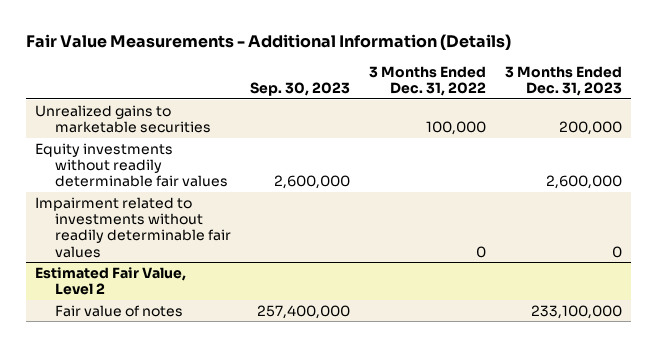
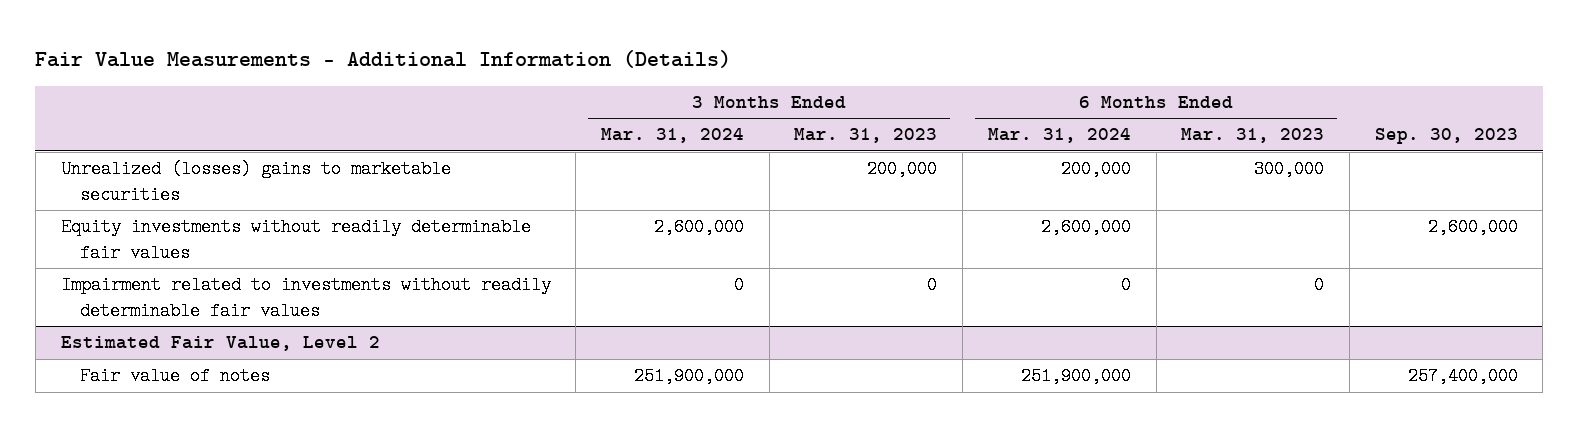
- | Sep. 30, 2023 | 3 Months Ended Dec. 31, 2022 | 3 Months Ended Dec. 31, 2023
+ | 3 Months Ended Mar. 31, 2024 | 3 Months Ended Mar. 31, 2023 | 6 Months Ended Mar. 31, 2024 | 6 Months Ended Mar. 31, 2023 | Sep. 30, 2023
- Unrealized gains to marketable securities | | 100,000 | 200,000
+ Unrealized (losses) gains to marketable securities | | 200,000 | 200,000 | 300,000 |

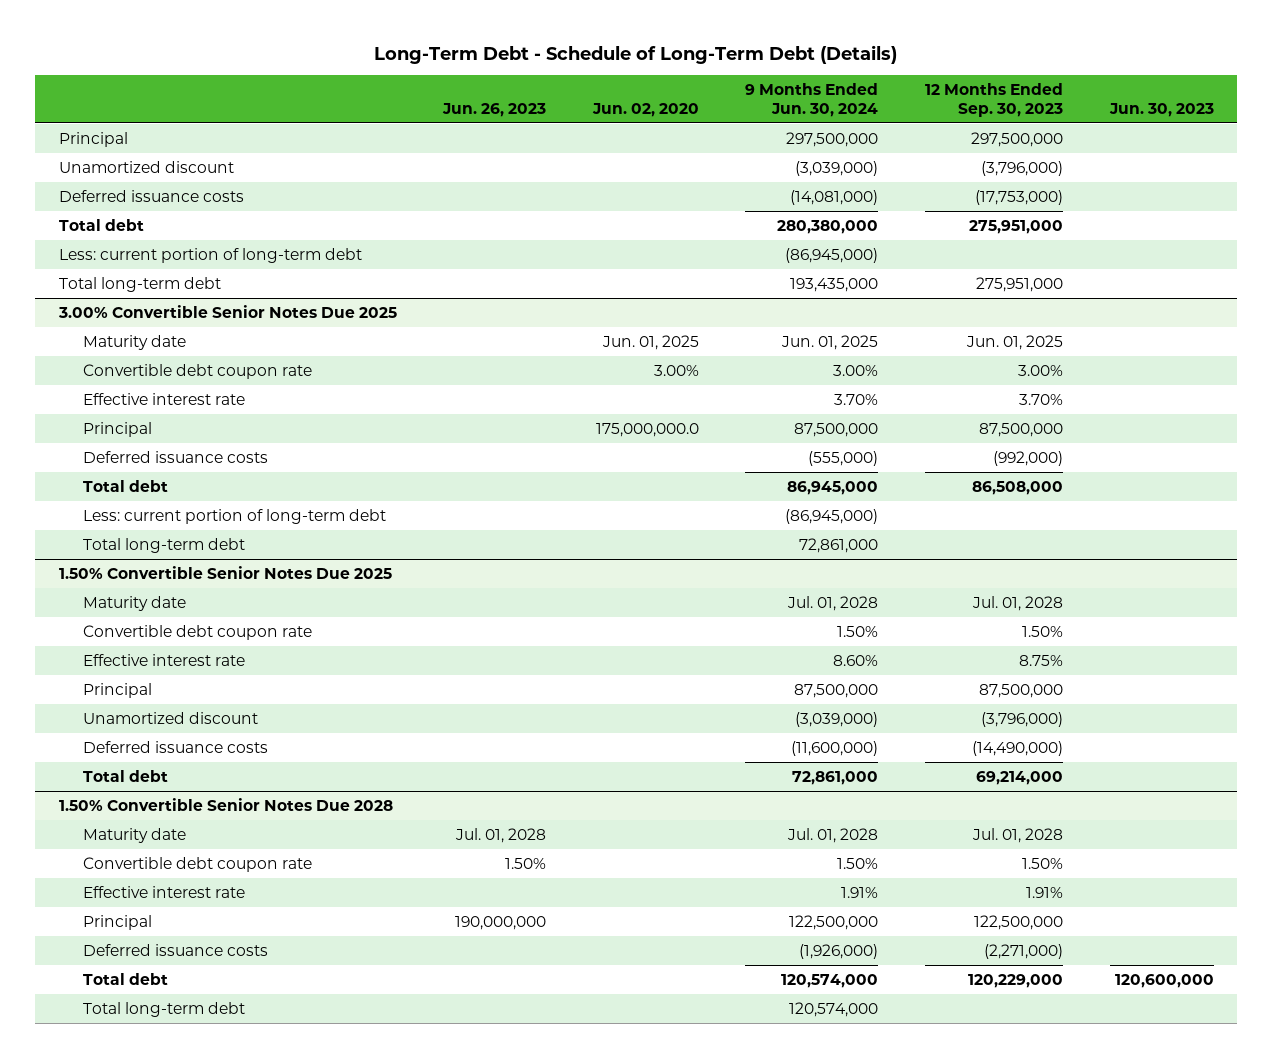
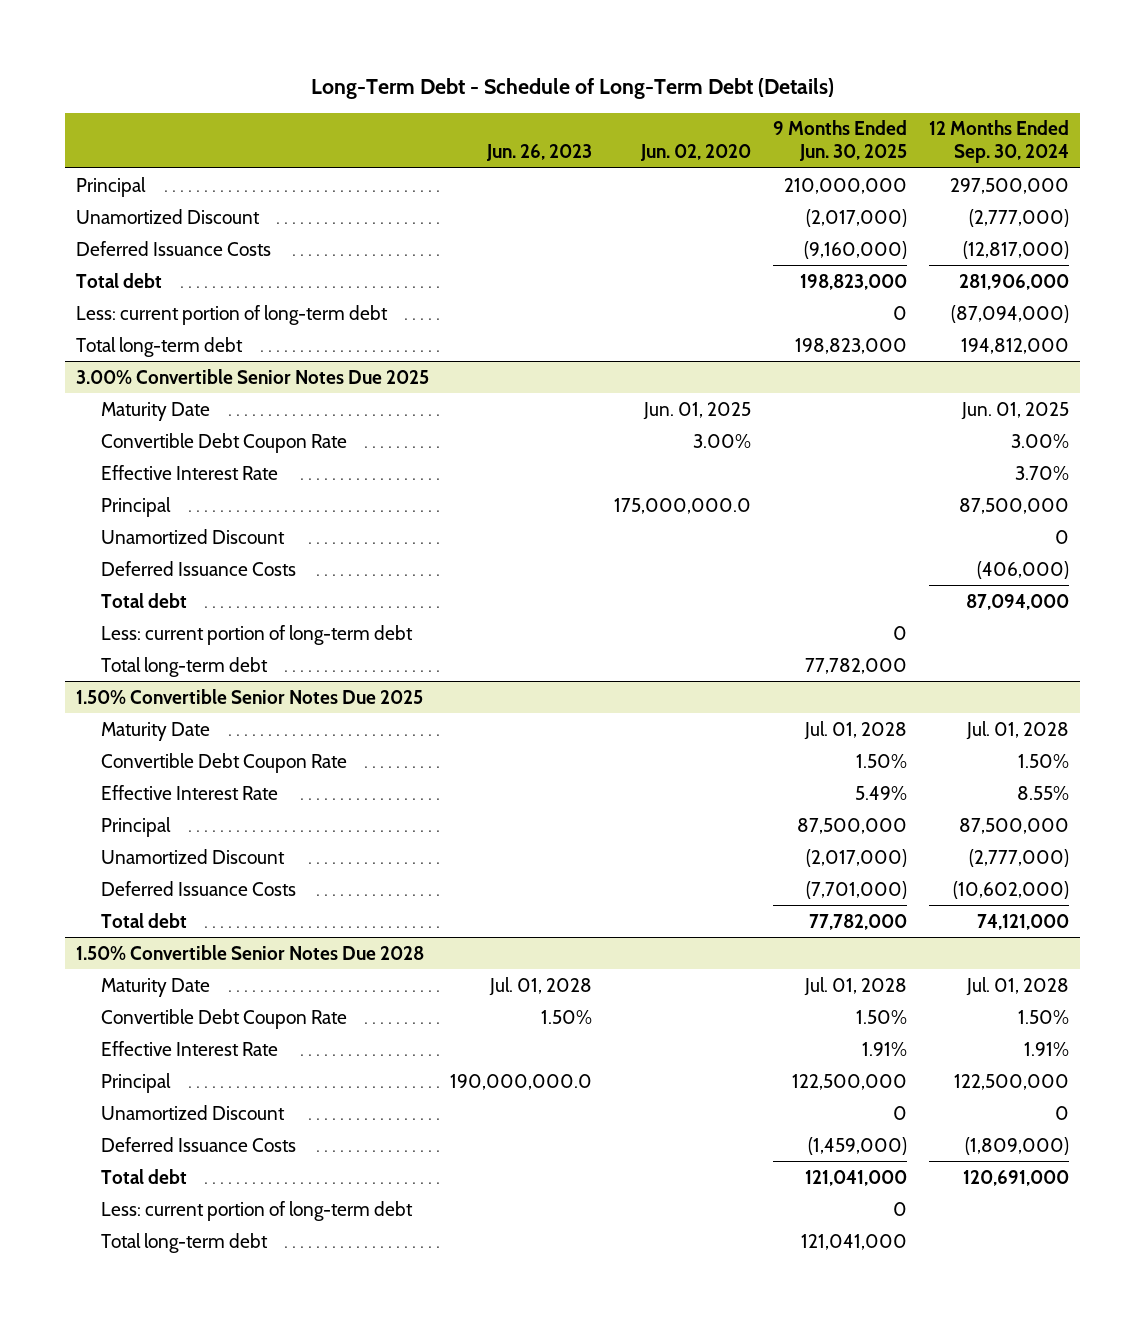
- | Jun. 26, 2023 | Jun. 02, 2020 | 9 Months Ended Jun. 30, 2024 | 12 Months Ended Sep. 30, 2023 | Jun. 30, 2023
+ | Jun. 26, 2023 | Jun. 02, 2020 | 9 Months Ended Jun. 30, 2025 | 12 Months Ended Sep. 30, 2024
- Unamortized discount | | | (3,039,000) | (3,796,000) |
- Deferred issuance costs | | | (14,081,000) | (17,753,000) |
+ Unamortized Discount | | | (2,017,000) | (2,777,000)
+ Deferred Issuance Costs | | | (9,160,000) | (12,817,000)
@ 3.00% Convertible Senior Notes Due 2025
- Maturity date | | Jun. 01, 2025 | Jun. 01, 2025 | Jun. 01, 2025 |
- Convertible debt coupon rate | | 3.00% | 3.00% | 3.00% |
- Effective interest rate | | | 3.70% | 3.70% |
+ Maturity Date | | Jun. 01, 2025 | | Jun. 01, 2025
+ Convertible Debt Coupon Rate | | 3.00% | | 3.00%
+ Effective Interest Rate | | | | 3.70%
- Deferred issuance costs | | | (555,000) | (992,000) |
+ Unamortized Discount | | | | 0
+ Deferred Issuance Costs | | | | (406,000)
@ 1.50% Convertible Senior Notes Due 2025
- Maturity date | | | Jul. 01, 2028 | Jul. 01, 2028 |
- Convertible debt coupon rate | | | 1.50% | 1.50% |
- Effective interest rate | | | 8.60% | 8.75% |
+ Maturity Date | | | Jul. 01, 2028 | Jul. 01, 2028
+ Convertible Debt Coupon Rate | | | 1.50% | 1.50%
+ Effective Interest Rate | | | 5.49% | 8.55%
- Unamortized discount | | | (3,039,000) | (3,796,000) |
- Deferred issuance costs | | | (11,600,000) | (14,490,000) |
+ Unamortized Discount | | | (2,017,000) | (2,777,000)
+ Deferred Issuance Costs | | | (7,701,000) | (10,602,000)
@ 1.50% Convertible Senior Notes Due 2028
- Maturity date | Jul. 01, 2028 | | Jul. 01, 2028 | Jul. 01, 2028 |
- Convertible debt coupon rate | 1.50% | | 1.50% | 1.50% |
- Effective interest rate | | | 1.91% | 1.91% |
- Principal | 190,000,000 | | 122,500,000 | 122,500,000 |
- Deferred issuance costs | | | (1,926,000) | (2,271,000) |
+ Maturity Date | Jul. 01, 2028 | | Jul. 01, 2028 | Jul. 01, 2028
+ Convertible Debt Coupon Rate | 1.50% | | 1.50% | 1.50%
+ Effective Interest Rate | | | 1.91% | 1.91%
+ Principal | 190,000,000.0 | | 122,500,000 | 122,500,000
+ Unamortized Discount | | | 0 | 0
+ Deferred Issuance Costs | | | (1,459,000) | (1,809,000)
+ Less: current portion of long-term debt | | | 0 |

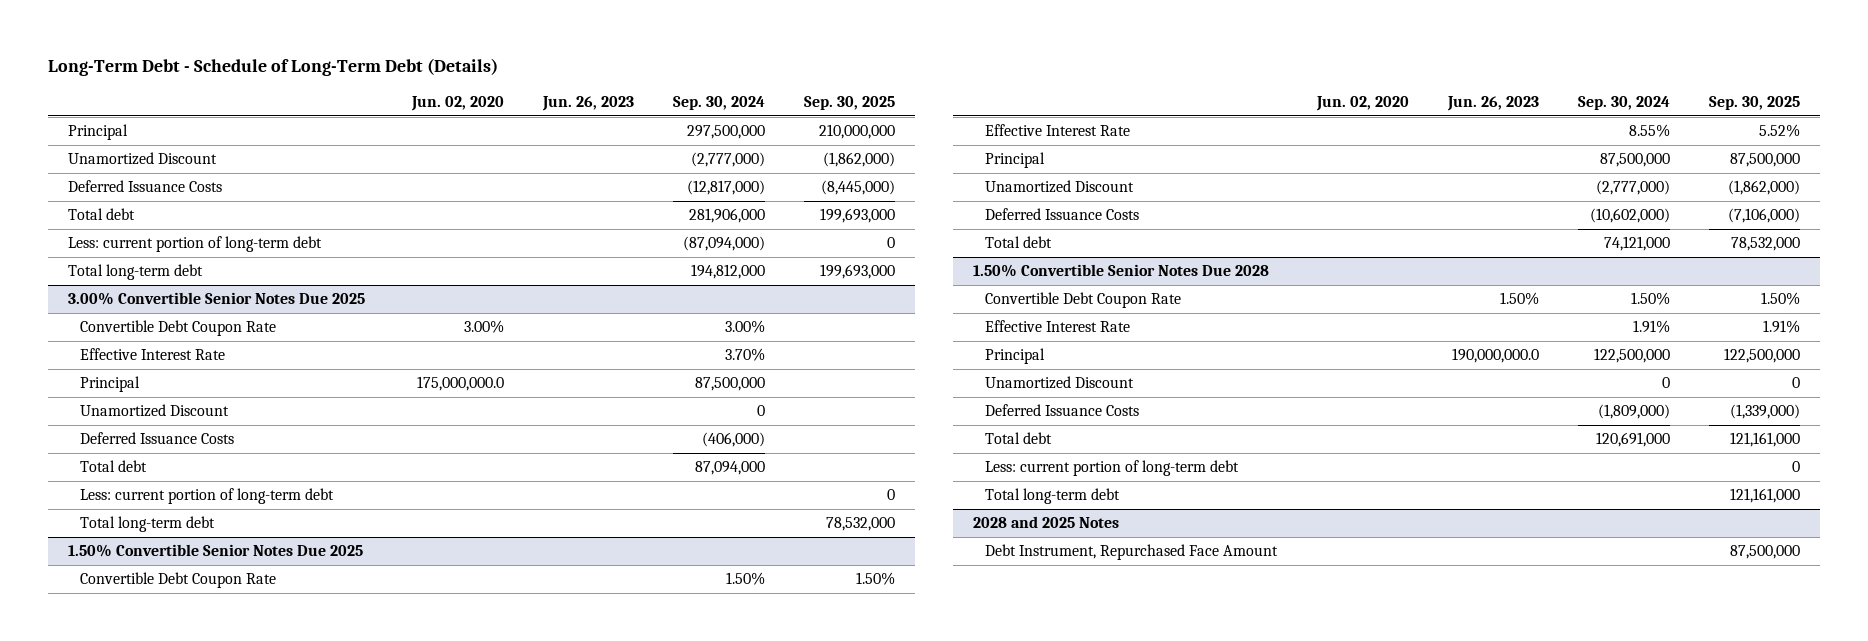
- | Jun. 26, 2023 | Jun. 02, 2020 | 9 Months Ended Jun. 30, 2025 | 12 Months Ended Sep. 30, 2024
+ | Jun. 02, 2020 | Jun. 26, 2023 | Sep. 30, 2024 | Sep. 30, 2025
@ 3.00% Convertible Senior Notes Due 2025
- Maturity Date | | Jun. 01, 2025 | | Jun. 01, 2025
@ 1.50% Convertible Senior Notes Due 2025
- Maturity Date | | | Jul. 01, 2028 | Jul. 01, 2028
@ 1.50% Convertible Senior Notes Due 2028
- Maturity Date | Jul. 01, 2028 | | Jul. 01, 2028 | Jul. 01, 2028
+ 2028 and 2025 Notes
+ Debt Instrument, Repurchased Face Amount | | | | 87,500,000

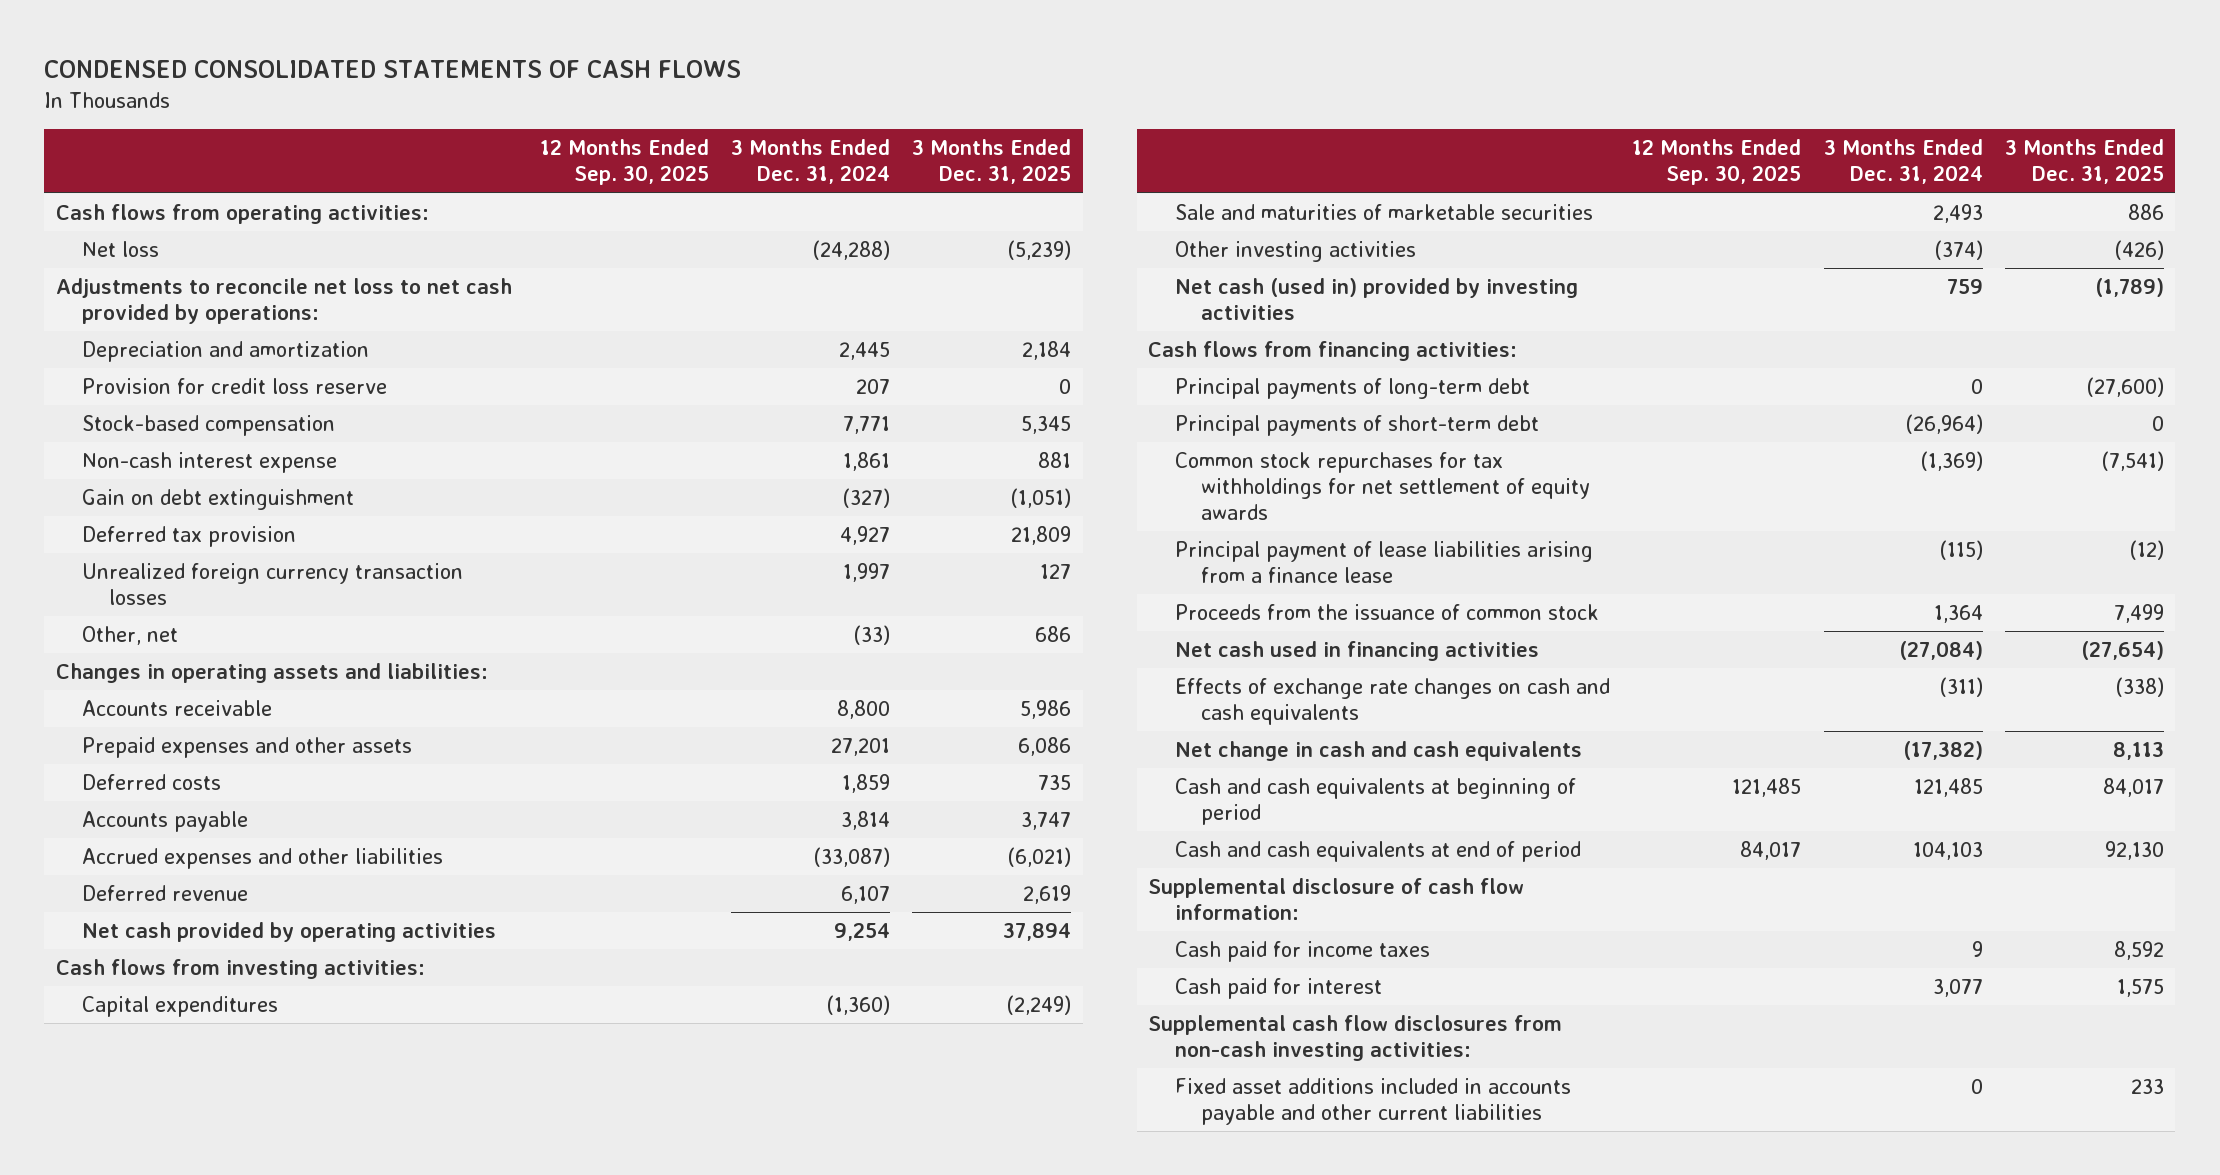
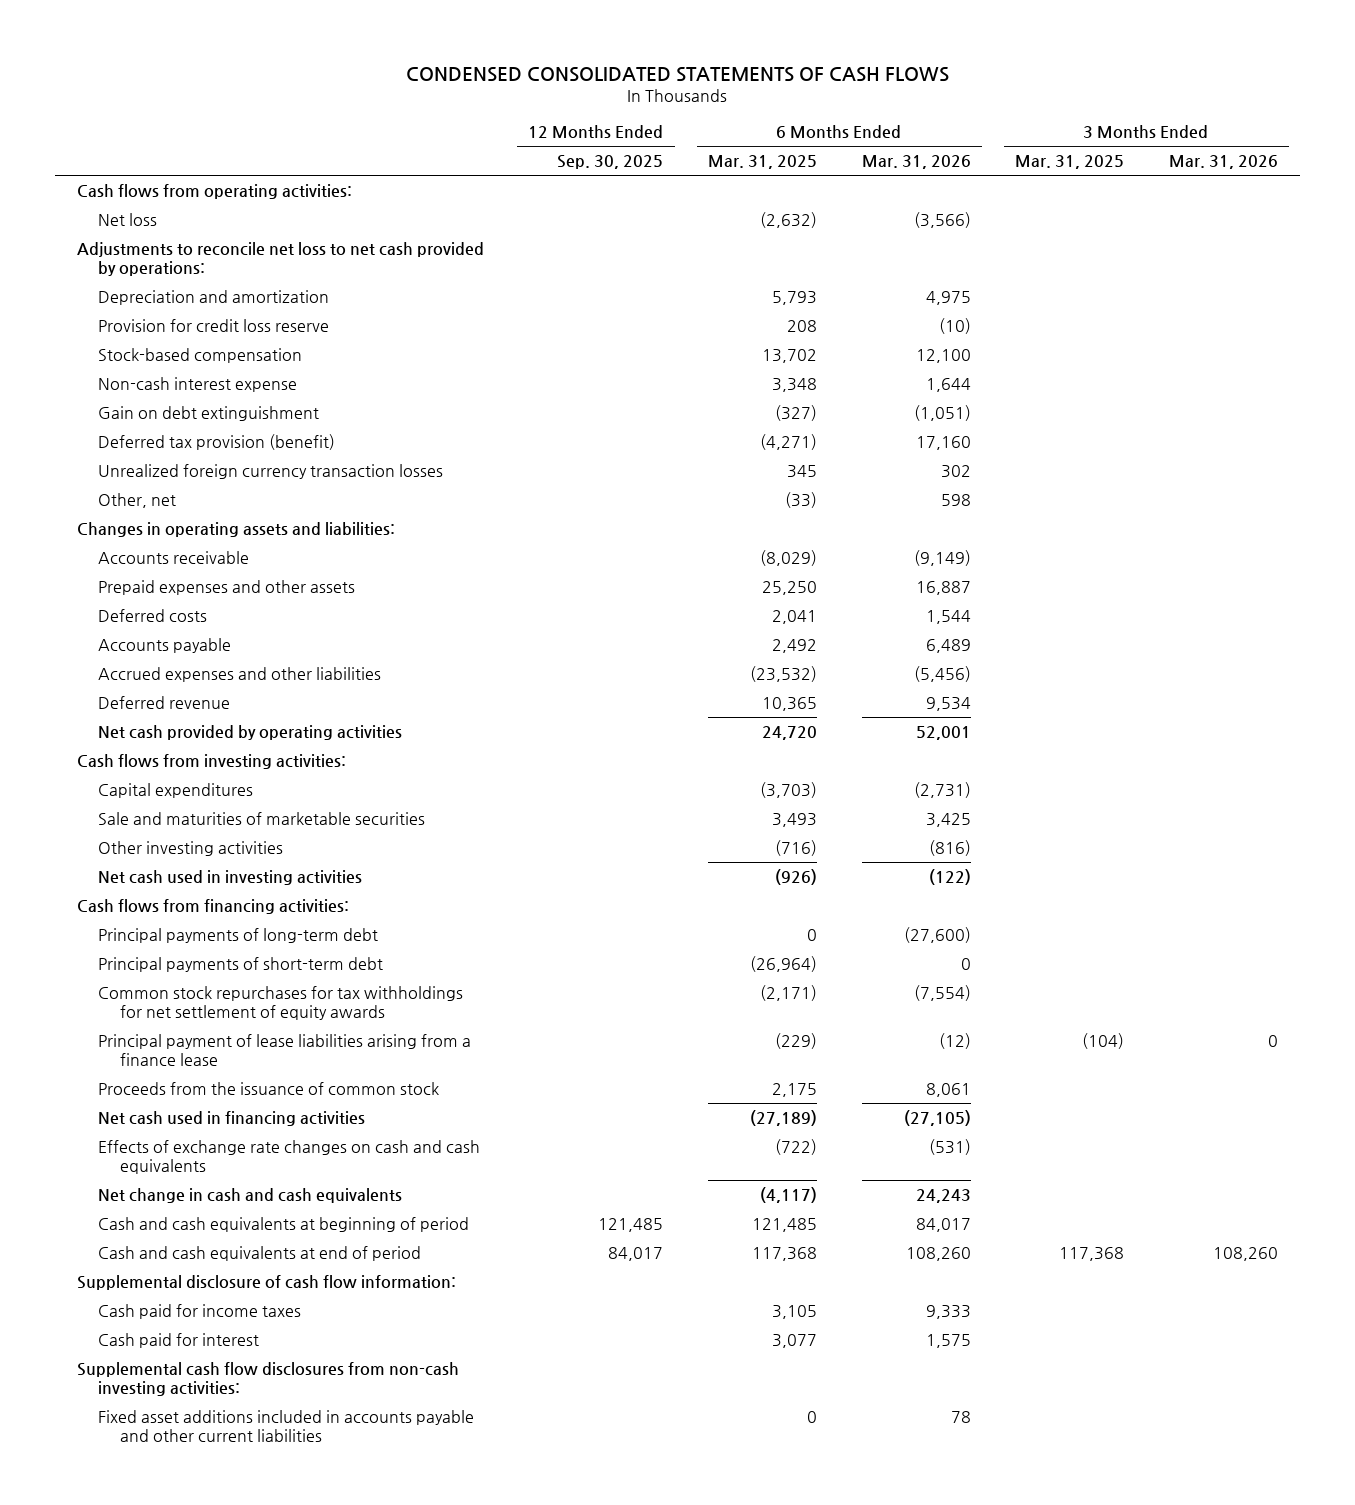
- | 12 Months Ended Sep. 30, 2025 | 3 Months Ended Dec. 31, 2024 | 3 Months Ended Dec. 31, 2025
+ | 12 Months Ended Sep. 30, 2025 | 6 Months Ended Mar. 31, 2025 | 6 Months Ended Mar. 31, 2026 | 3 Months Ended Mar. 31, 2025 | 3 Months Ended Mar. 31, 2026
- Deferred tax provision | | 4,927 | 21,809
+ Deferred tax provision (benefit) | | (4,271) | 17,160 | |
- Net cash (used in) provided by investing activities | | 759 | (1,789)
+ Net cash used in investing activities | | (926) | (122) | |

